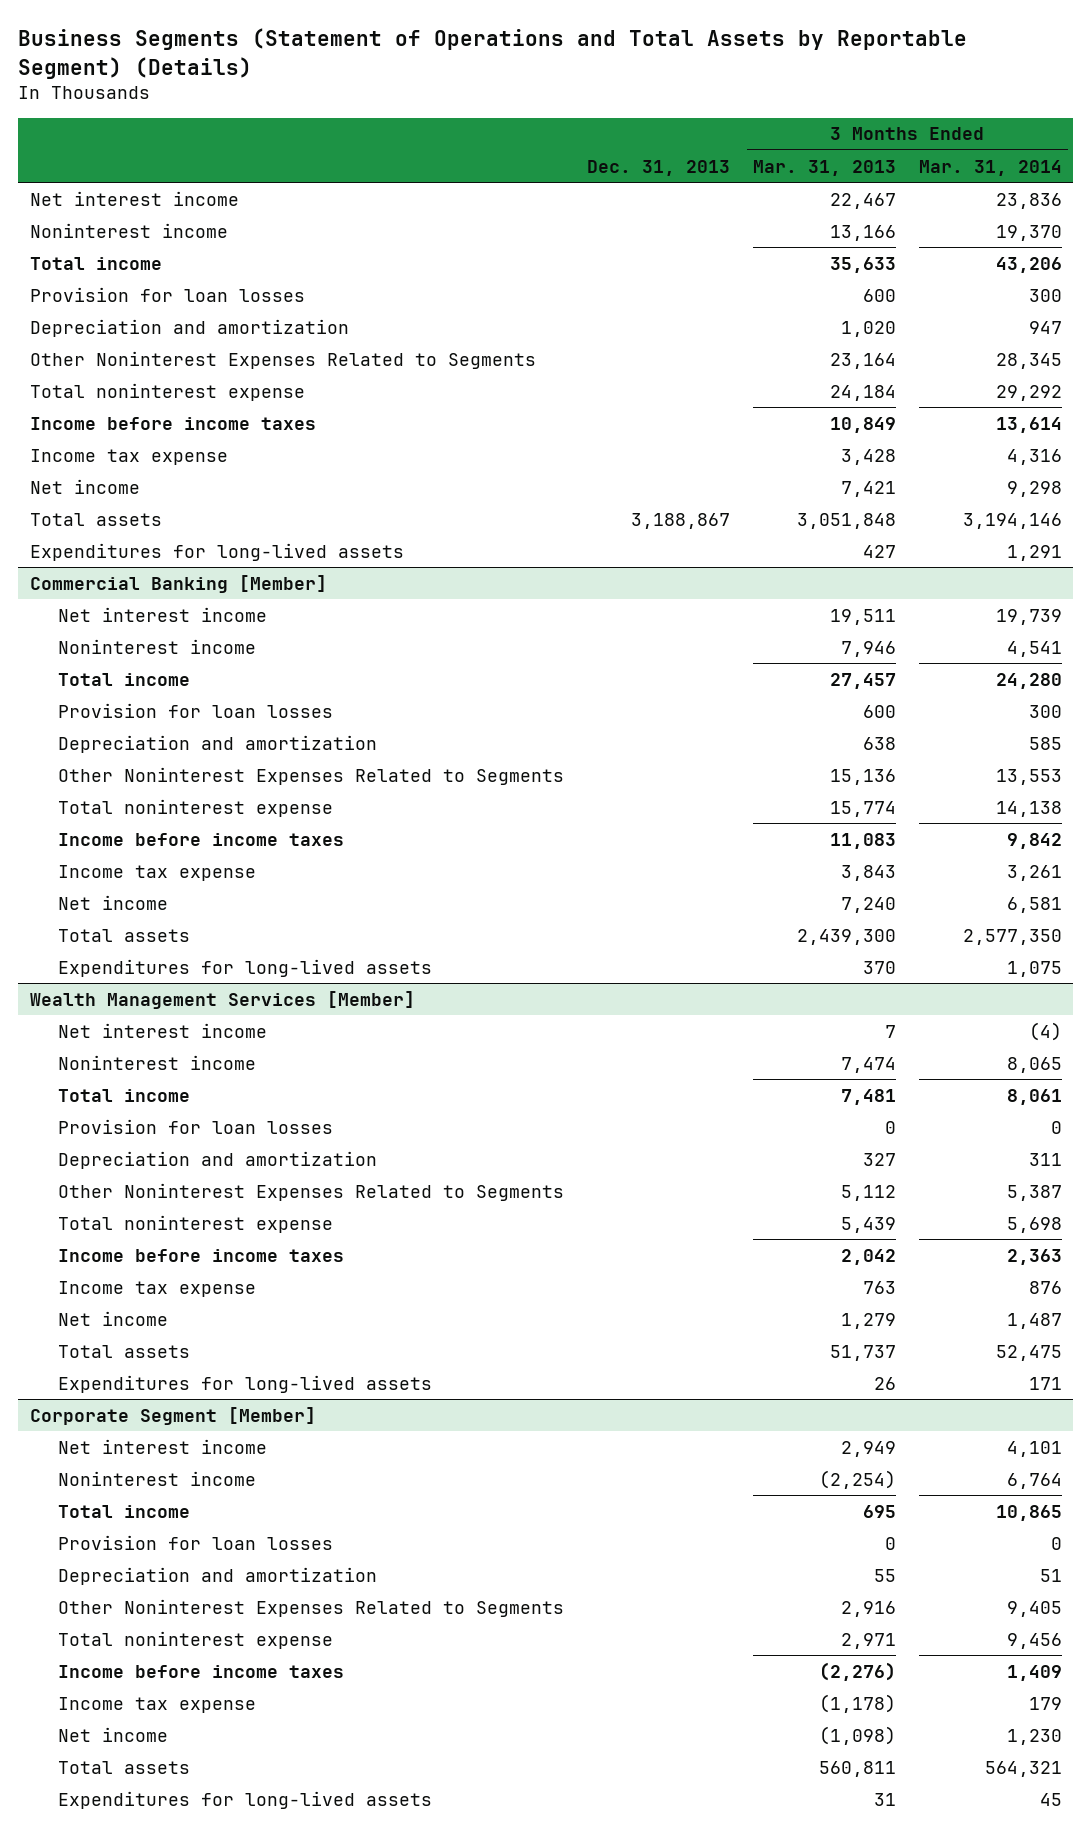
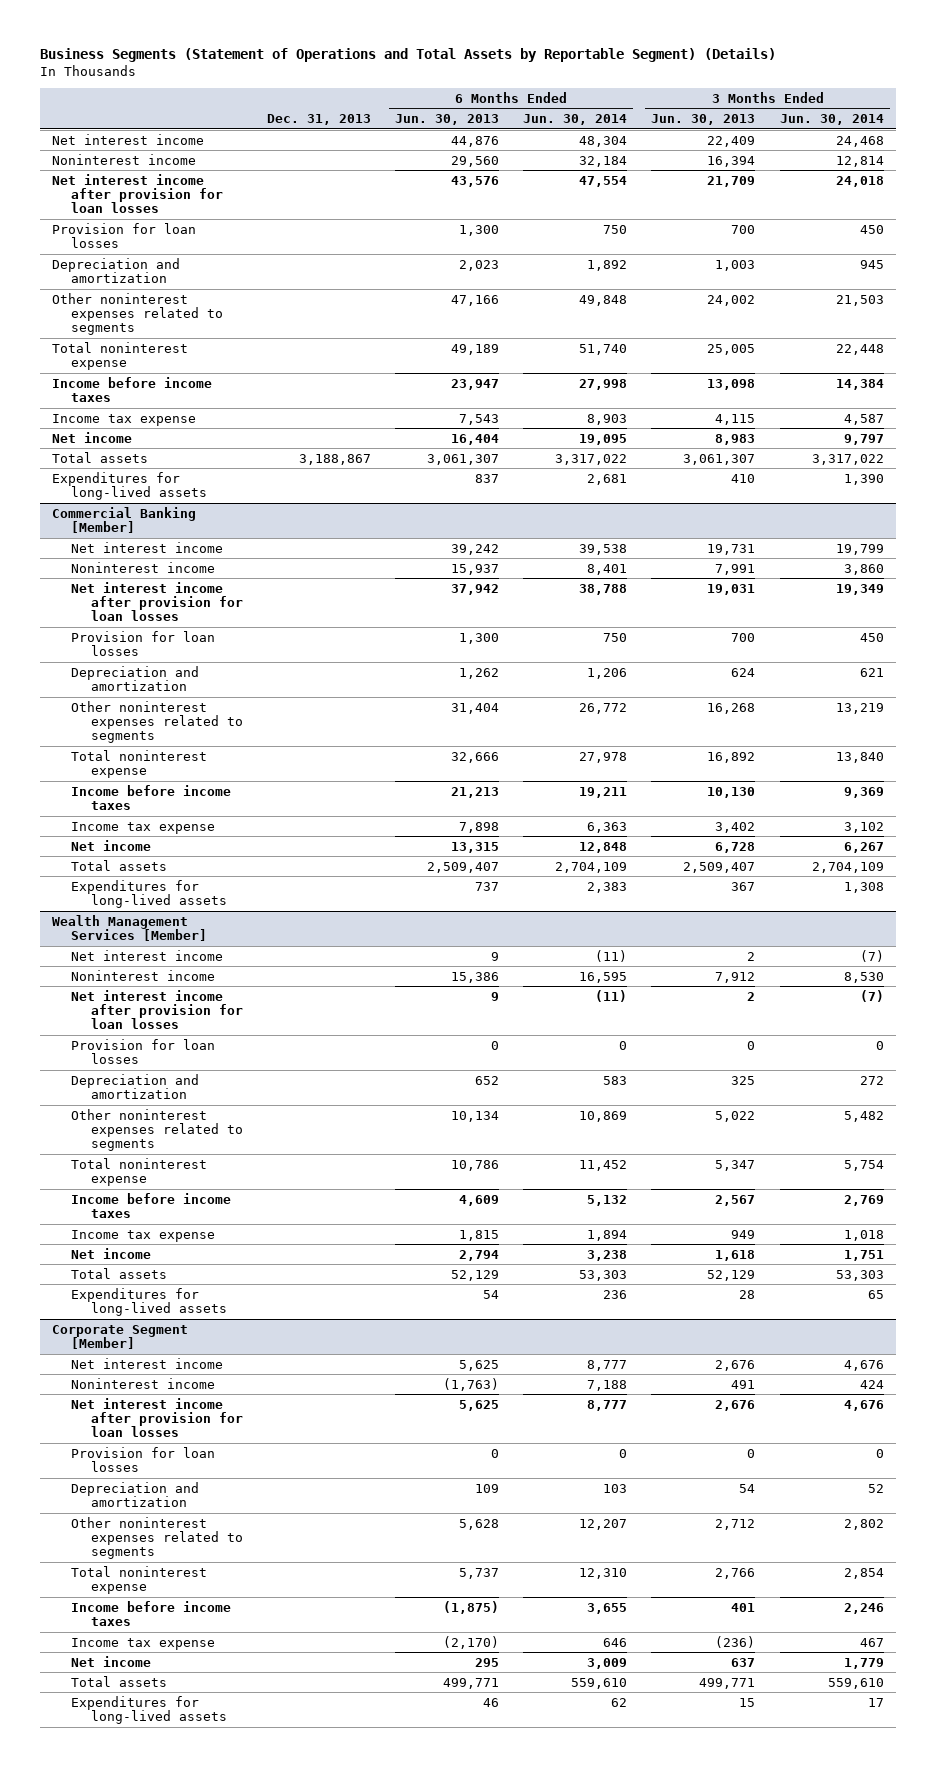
- | Dec. 31, 2013 | 3 Months Ended Mar. 31, 2013 | 3 Months Ended Mar. 31, 2014
+ | Dec. 31, 2013 | 6 Months Ended Jun. 30, 2013 | 6 Months Ended Jun. 30, 2014 | 3 Months Ended Jun. 30, 2013 | 3 Months Ended Jun. 30, 2014
- Total income | | 35,633 | 43,206
+ Net interest income after provision for loan losses | | 43,576 | 47,554 | 21,709 | 24,018
- Other Noninterest Expenses Related to Segments | | 23,164 | 28,345
+ Other noninterest expenses related to segments | | 47,166 | 49,848 | 24,002 | 21,503
@ Commercial Banking [Member]
- Total income | | 27,457 | 24,280
+ Net interest income after provision for loan losses | | 37,942 | 38,788 | 19,031 | 19,349
- Other Noninterest Expenses Related to Segments | | 15,136 | 13,553
+ Other noninterest expenses related to segments | | 31,404 | 26,772 | 16,268 | 13,219
@ Wealth Management Services [Member]
- Total income | | 7,481 | 8,061
+ Net interest income after provision for loan losses | | 9 | (11) | 2 | (7)
- Other Noninterest Expenses Related to Segments | | 5,112 | 5,387
+ Other noninterest expenses related to segments | | 10,134 | 10,869 | 5,022 | 5,482
@ Corporate Segment [Member]
- Total income | | 695 | 10,865
+ Net interest income after provision for loan losses | | 5,625 | 8,777 | 2,676 | 4,676
- Other Noninterest Expenses Related to Segments | | 2,916 | 9,405
+ Other noninterest expenses related to segments | | 5,628 | 12,207 | 2,712 | 2,802

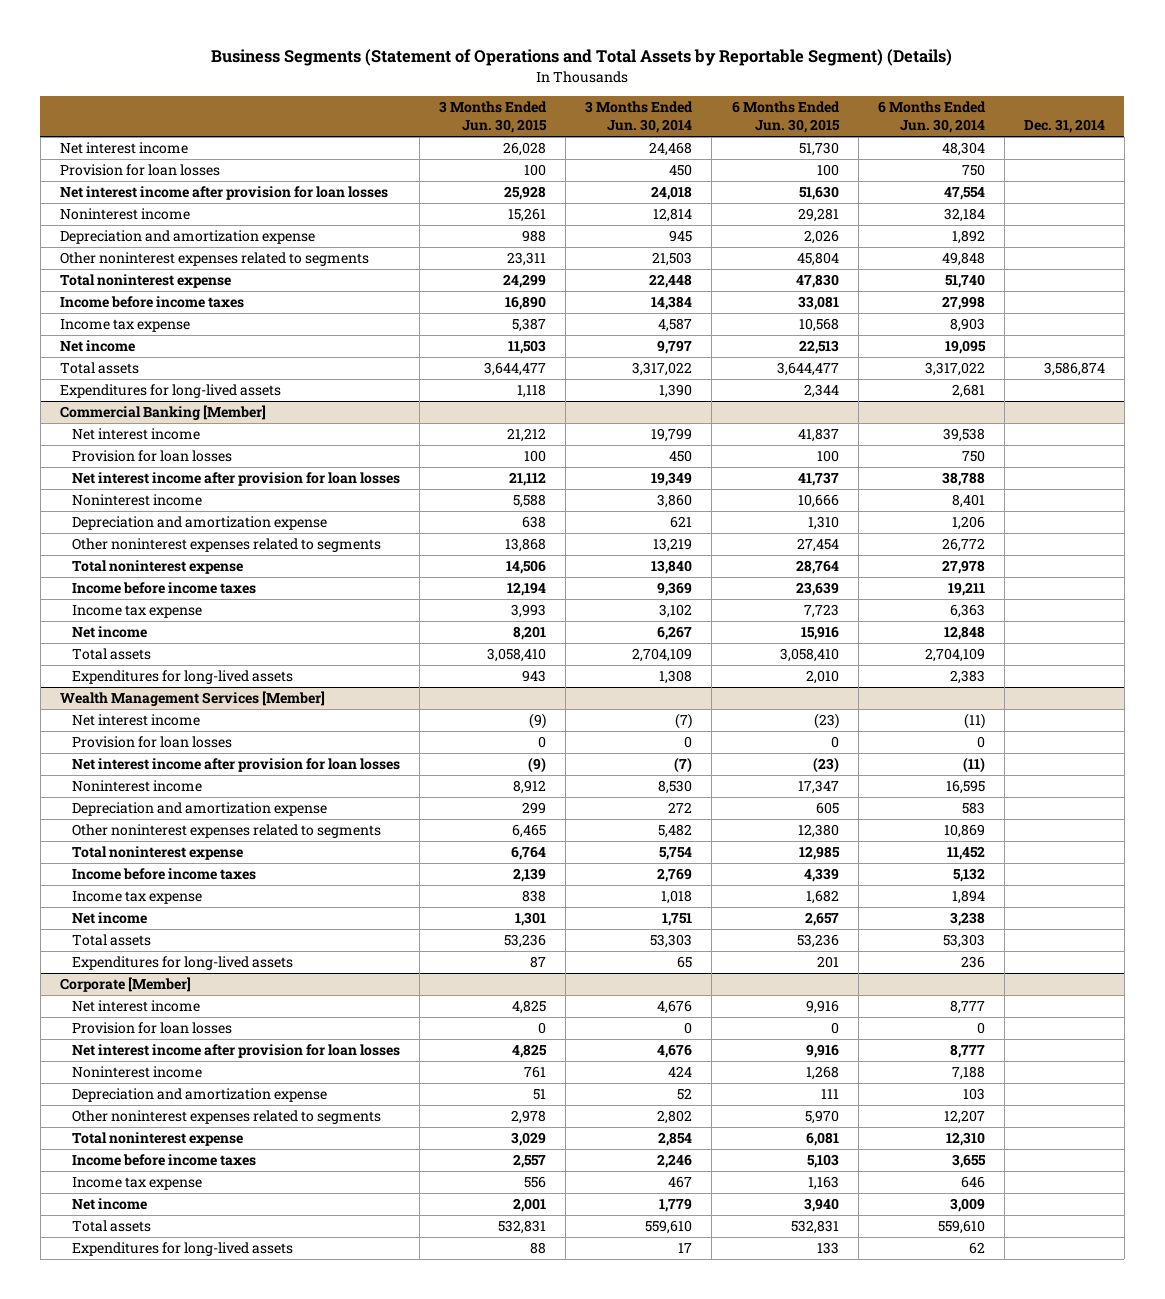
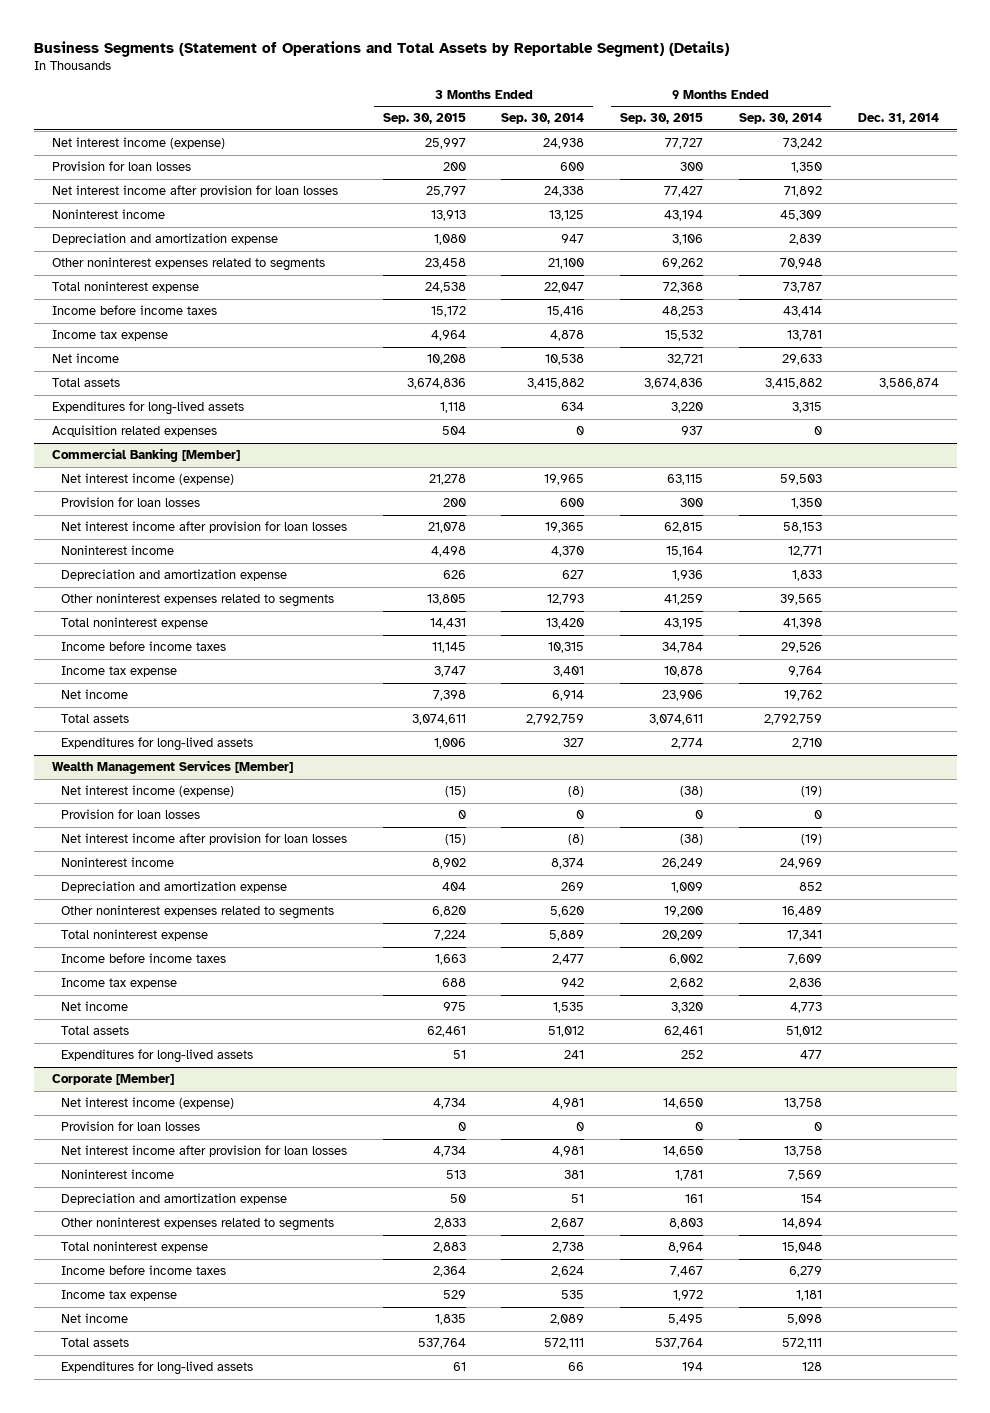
- | 3 Months Ended Jun. 30, 2015 | 3 Months Ended Jun. 30, 2014 | 6 Months Ended Jun. 30, 2015 | 6 Months Ended Jun. 30, 2014 | Dec. 31, 2014
+ | 3 Months Ended Sep. 30, 2015 | 3 Months Ended Sep. 30, 2014 | 9 Months Ended Sep. 30, 2015 | 9 Months Ended Sep. 30, 2014 | Dec. 31, 2014
- Net interest income | 26,028 | 24,468 | 51,730 | 48,304 |
+ Net interest income (expense) | 25,997 | 24,938 | 77,727 | 73,242 |
+ Acquisition related expenses | 504 | 0 | 937 | 0 |
@ Commercial Banking [Member]
- Net interest income | 21,212 | 19,799 | 41,837 | 39,538 |
+ Net interest income (expense) | 21,278 | 19,965 | 63,115 | 59,503 |
@ Wealth Management Services [Member]
- Net interest income | (9) | (7) | (23) | (11) |
+ Net interest income (expense) | (15) | (8) | (38) | (19) |
@ Corporate [Member]
- Net interest income | 4,825 | 4,676 | 9,916 | 8,777 |
+ Net interest income (expense) | 4,734 | 4,981 | 14,650 | 13,758 |

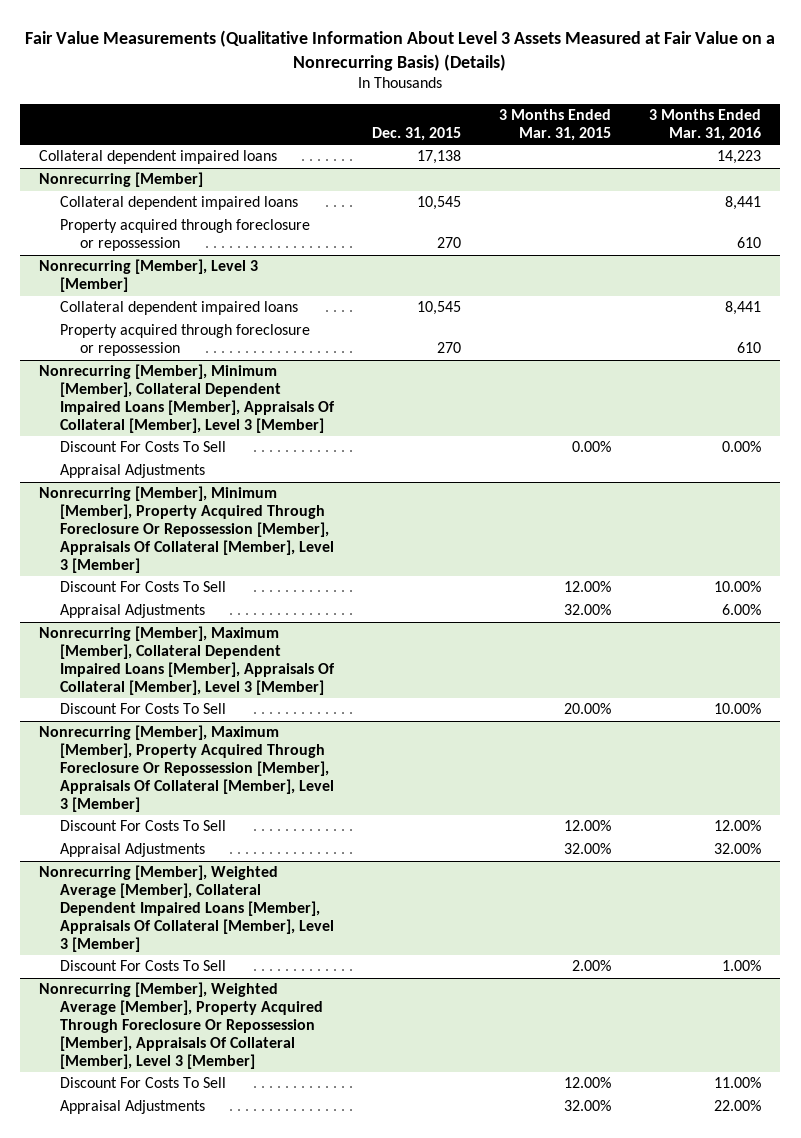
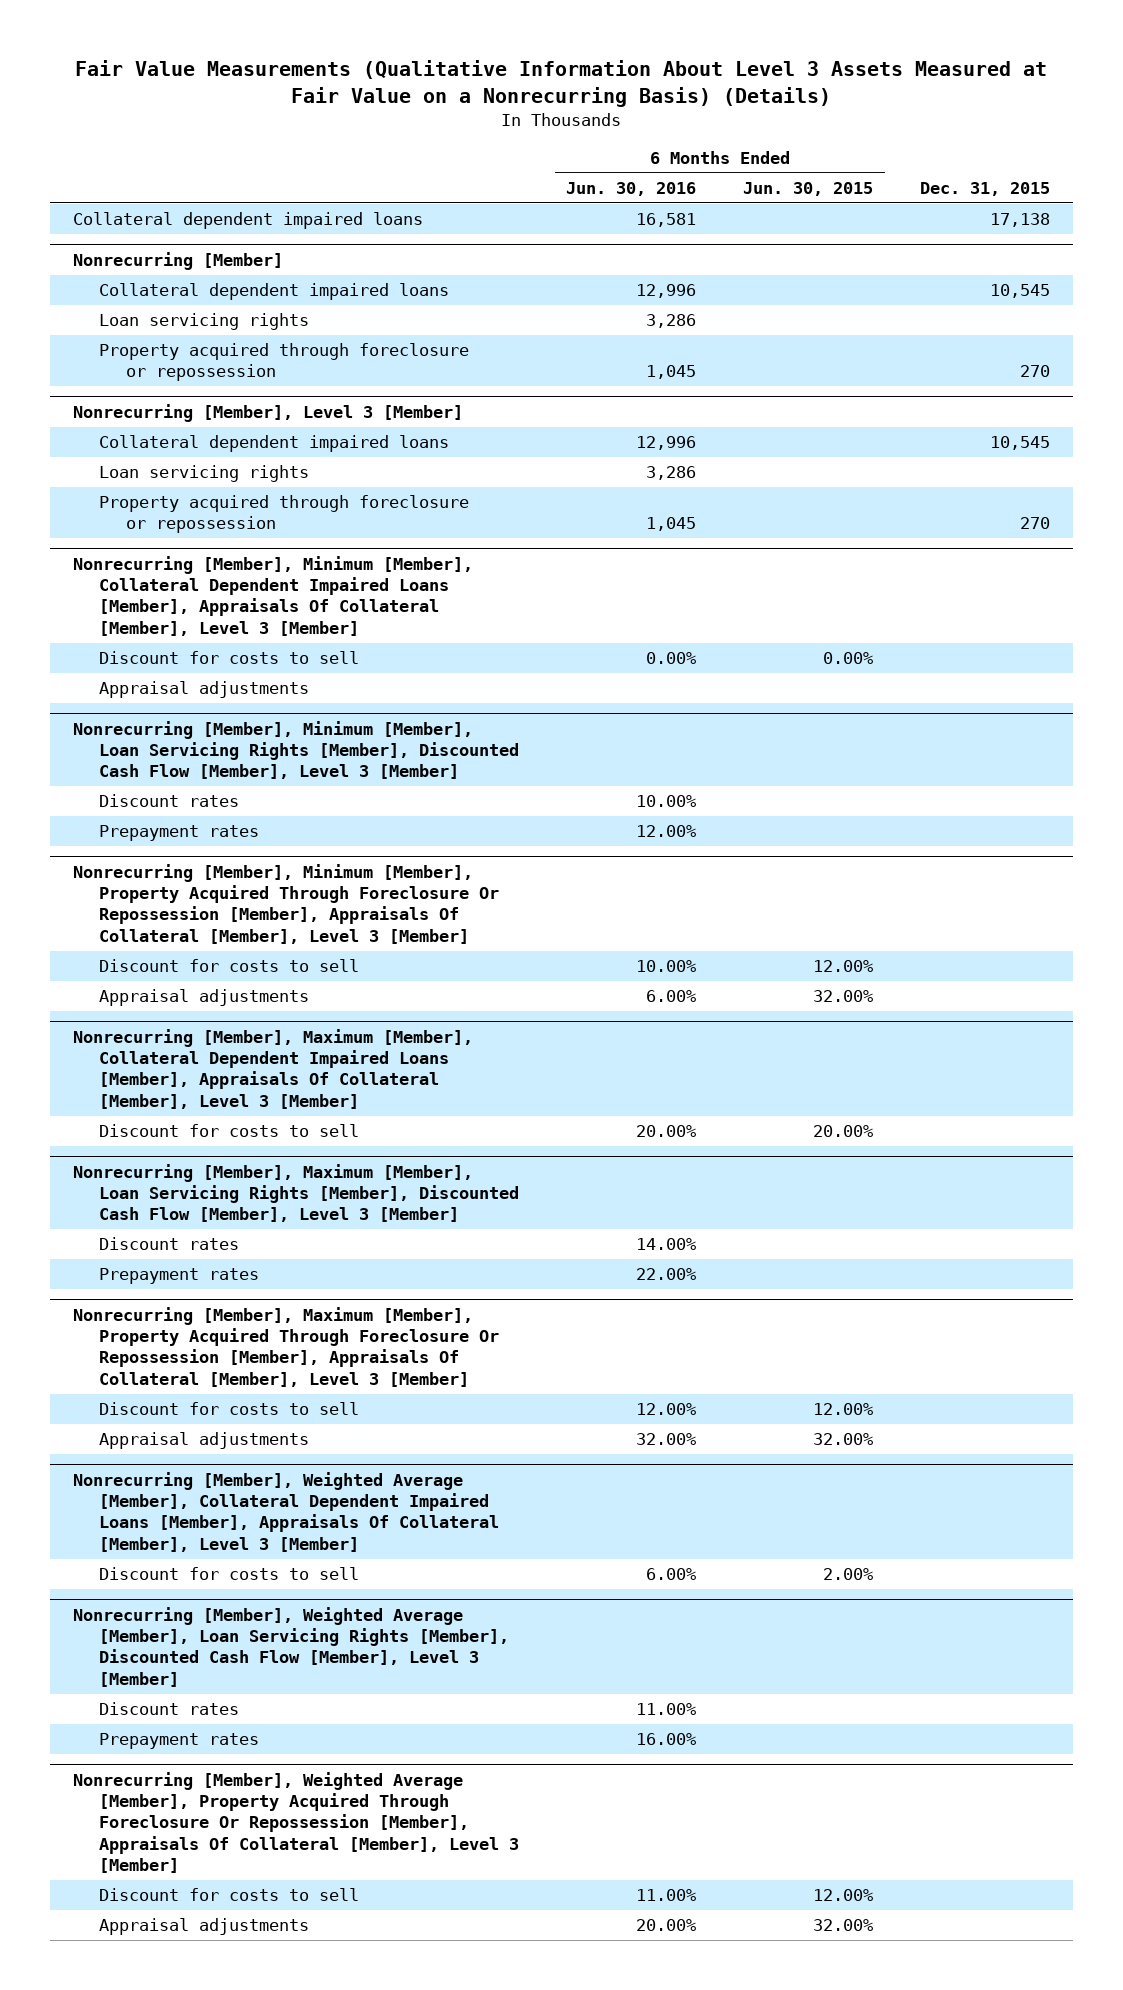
- | Dec. 31, 2015 | 3 Months Ended Mar. 31, 2015 | 3 Months Ended Mar. 31, 2016
+ | 6 Months Ended Jun. 30, 2016 | 6 Months Ended Jun. 30, 2015 | Dec. 31, 2015
@ Nonrecurring [Member]
+ Loan servicing rights | 3,286 | |
@ Nonrecurring [Member], Level 3 [Member]
+ Loan servicing rights | 3,286 | |
@ Nonrecurring [Member], Minimum [Member], Collateral Dependent Impaired Loans [Member], Appraisals Of Collateral [Member], Level 3 [Member]
- Discount For Costs To Sell | | 0.00% | 0.00%
- Appraisal Adjustments
+ Discount for costs to sell | 0.00% | 0.00% |
+ Appraisal adjustments
+ Nonrecurring [Member], Minimum [Member], Loan Servicing Rights [Member], Discounted Cash Flow [Member], Level 3 [Member]
+ Discount rates | 10.00% | |
+ Prepayment rates | 12.00% | |
@ Nonrecurring [Member], Minimum [Member], Property Acquired Through Foreclosure Or Repossession [Member], Appraisals Of Collateral [Member], Level 3 [Member]
- Discount For Costs To Sell | | 12.00% | 10.00%
- Appraisal Adjustments | | 32.00% | 6.00%
+ Discount for costs to sell | 10.00% | 12.00% |
+ Appraisal adjustments | 6.00% | 32.00% |
@ Nonrecurring [Member], Maximum [Member], Collateral Dependent Impaired Loans [Member], Appraisals Of Collateral [Member], Level 3 [Member]
- Discount For Costs To Sell | | 20.00% | 10.00%
+ Discount for costs to sell | 20.00% | 20.00% |
+ Nonrecurring [Member], Maximum [Member], Loan Servicing Rights [Member], Discounted Cash Flow [Member], Level 3 [Member]
+ Discount rates | 14.00% | |
+ Prepayment rates | 22.00% | |
@ Nonrecurring [Member], Maximum [Member], Property Acquired Through Foreclosure Or Repossession [Member], Appraisals Of Collateral [Member], Level 3 [Member]
- Discount For Costs To Sell | | 12.00% | 12.00%
- Appraisal Adjustments | | 32.00% | 32.00%
+ Discount for costs to sell | 12.00% | 12.00% |
+ Appraisal adjustments | 32.00% | 32.00% |
@ Nonrecurring [Member], Weighted Average [Member], Collateral Dependent Impaired Loans [Member], Appraisals Of Collateral [Member], Level 3 [Member]
- Discount For Costs To Sell | | 2.00% | 1.00%
+ Discount for costs to sell | 6.00% | 2.00% |
+ Nonrecurring [Member], Weighted Average [Member], Loan Servicing Rights [Member], Discounted Cash Flow [Member], Level 3 [Member]
+ Discount rates | 11.00% | |
+ Prepayment rates | 16.00% | |
@ Nonrecurring [Member], Weighted Average [Member], Property Acquired Through Foreclosure Or Repossession [Member], Appraisals Of Collateral [Member], Level 3 [Member]
- Discount For Costs To Sell | | 12.00% | 11.00%
- Appraisal Adjustments | | 32.00% | 22.00%
+ Discount for costs to sell | 11.00% | 12.00% |
+ Appraisal adjustments | 20.00% | 32.00% |

